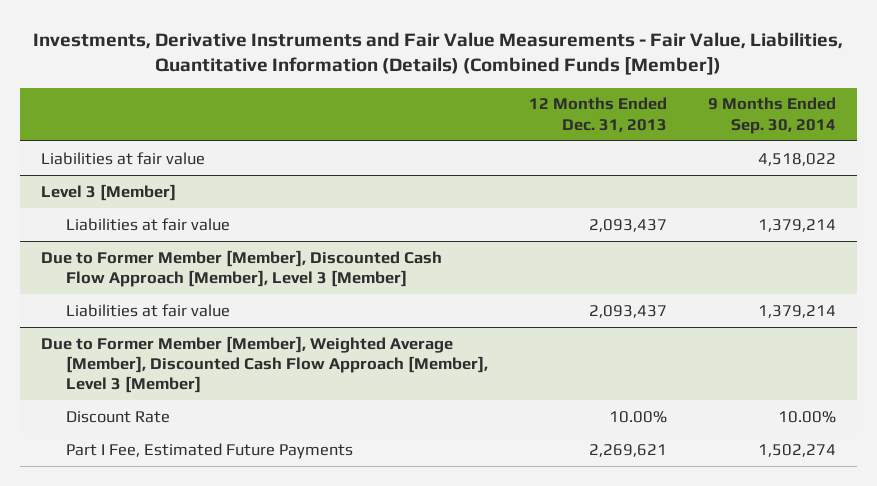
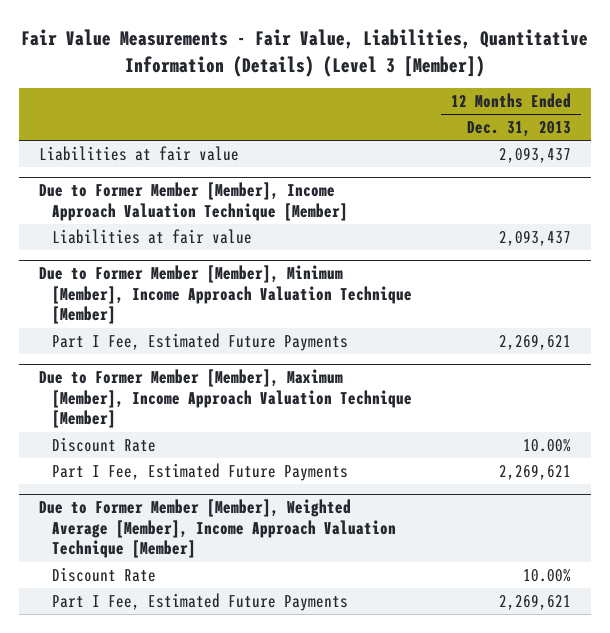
- Investments, Derivative Instruments and Fair Value Measurements - Fair Value, Liabilities, Quantitative Information (Details) (Combined Funds [Member])
+ Fair Value Measurements - Fair Value, Liabilities, Quantitative Information (Details) (Level 3 [Member])
- | 12 Months Ended Dec. 31, 2013 | 9 Months Ended Sep. 30, 2014
+ | 12 Months Ended Dec. 31, 2013
- Liabilities at fair value | | 4,518,022
- Level 3 [Member]
- Due to Former Member [Member], Discounted Cash Flow Approach [Member], Level 3 [Member]
+ Due to Former Member [Member], Income Approach Valuation Technique [Member]
- Due to Former Member [Member], Weighted Average [Member], Discounted Cash Flow Approach [Member], Level 3 [Member]
+ Due to Former Member [Member], Minimum [Member], Income Approach Valuation Technique [Member]
+ Part I Fee, Estimated Future Payments | 2,269,621
+ Due to Former Member [Member], Maximum [Member], Income Approach Valuation Technique [Member]
+ Due to Former Member [Member], Weighted Average [Member], Income Approach Valuation Technique [Member]
+ Discount Rate | 10.00%
+ Part I Fee, Estimated Future Payments | 2,269,621

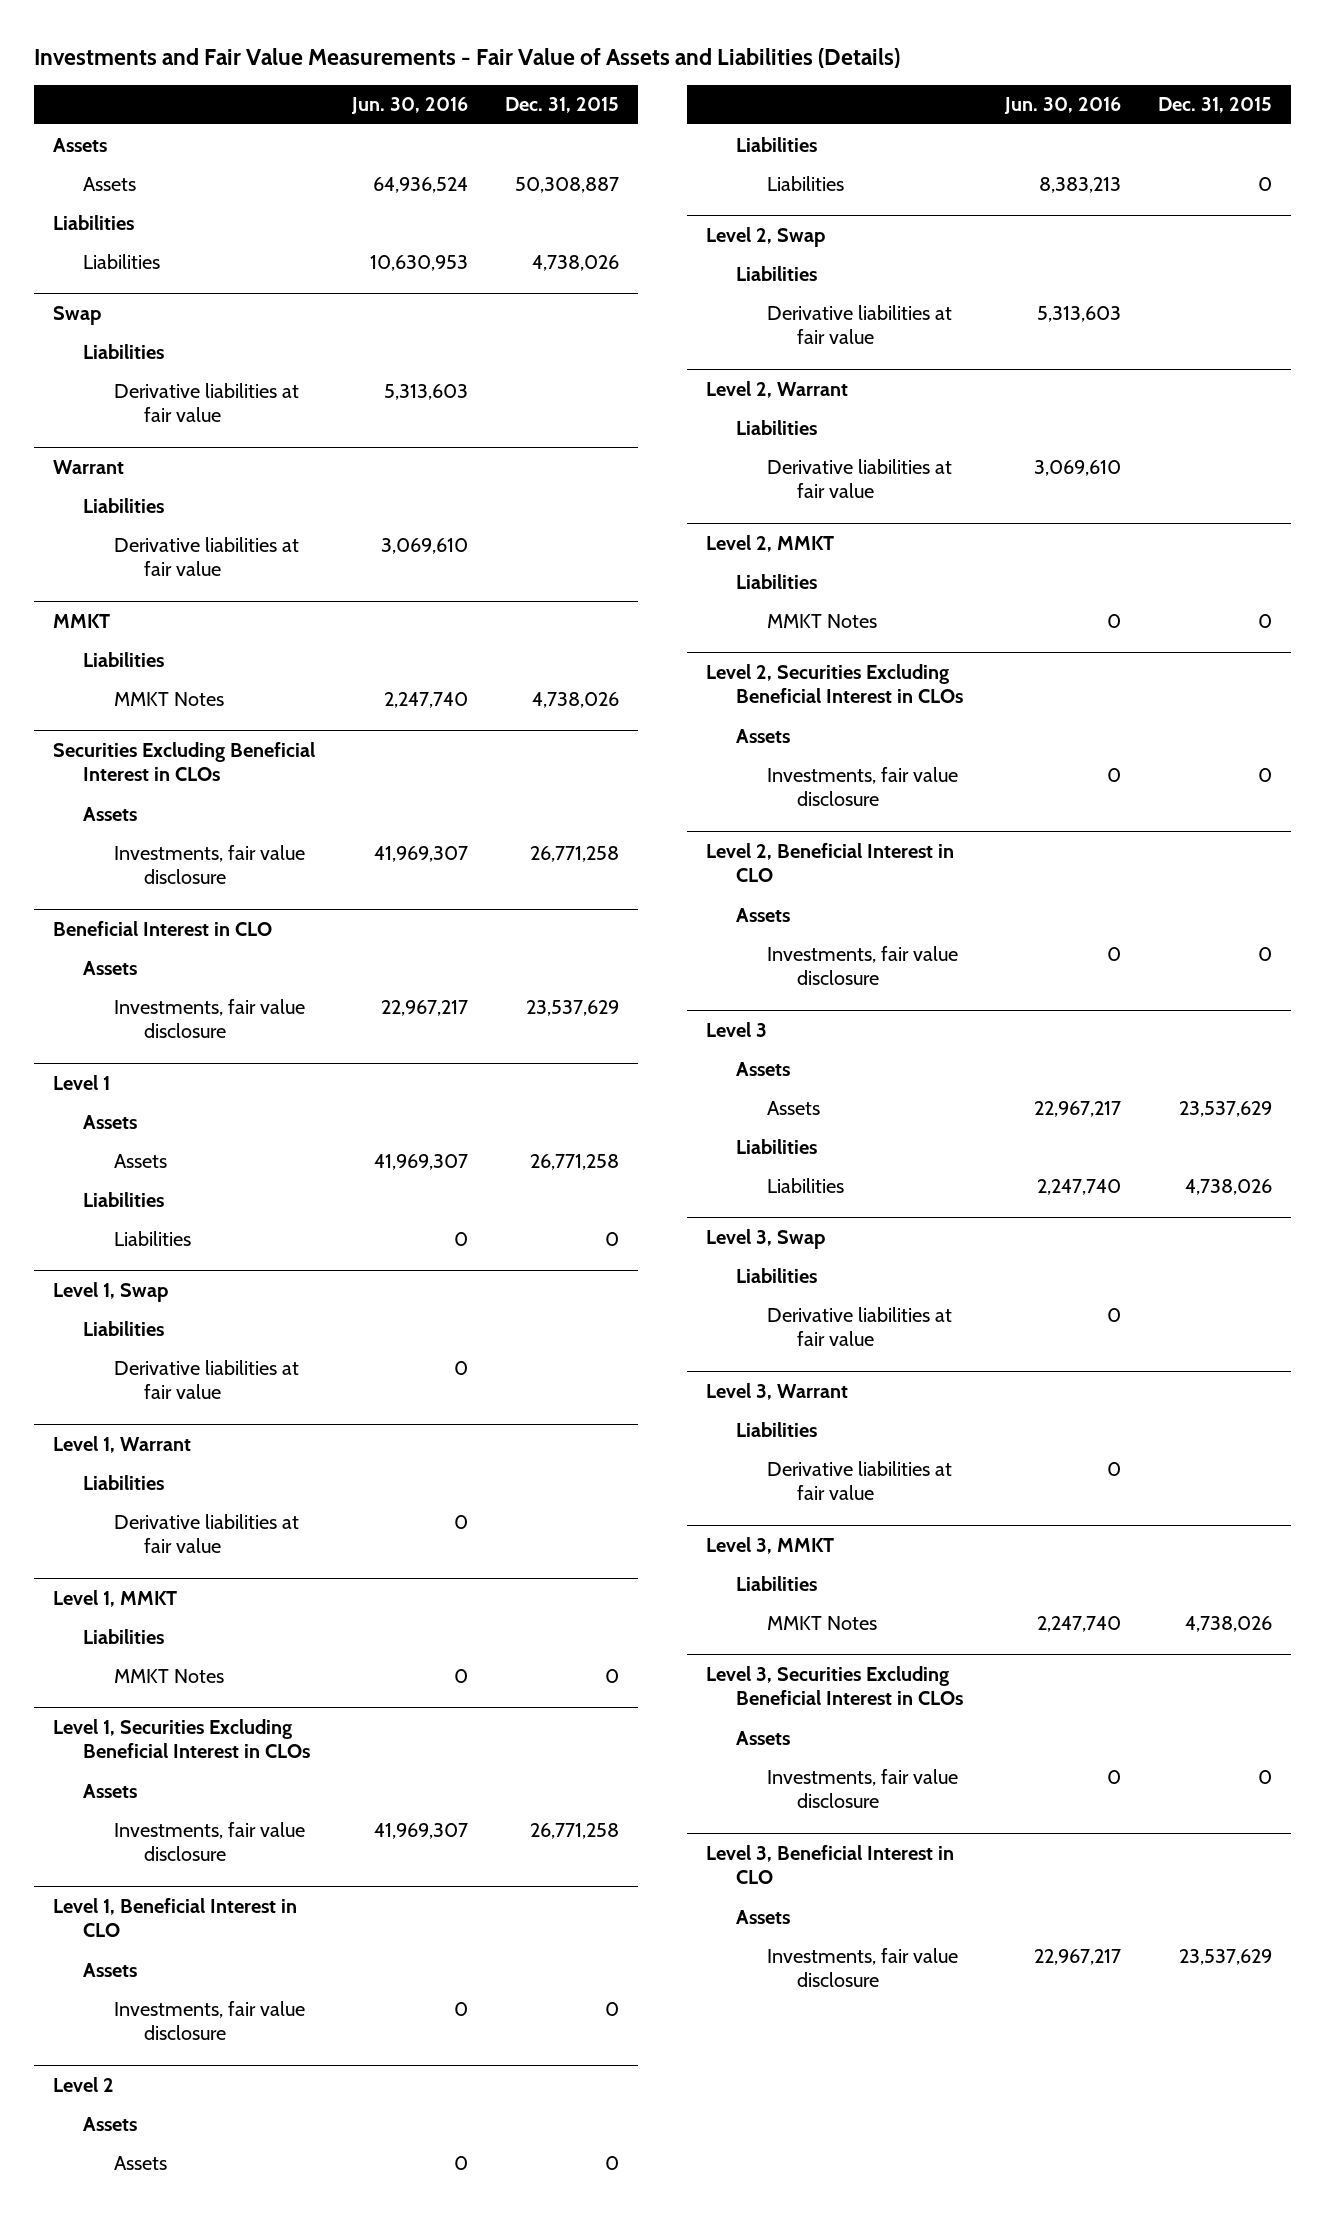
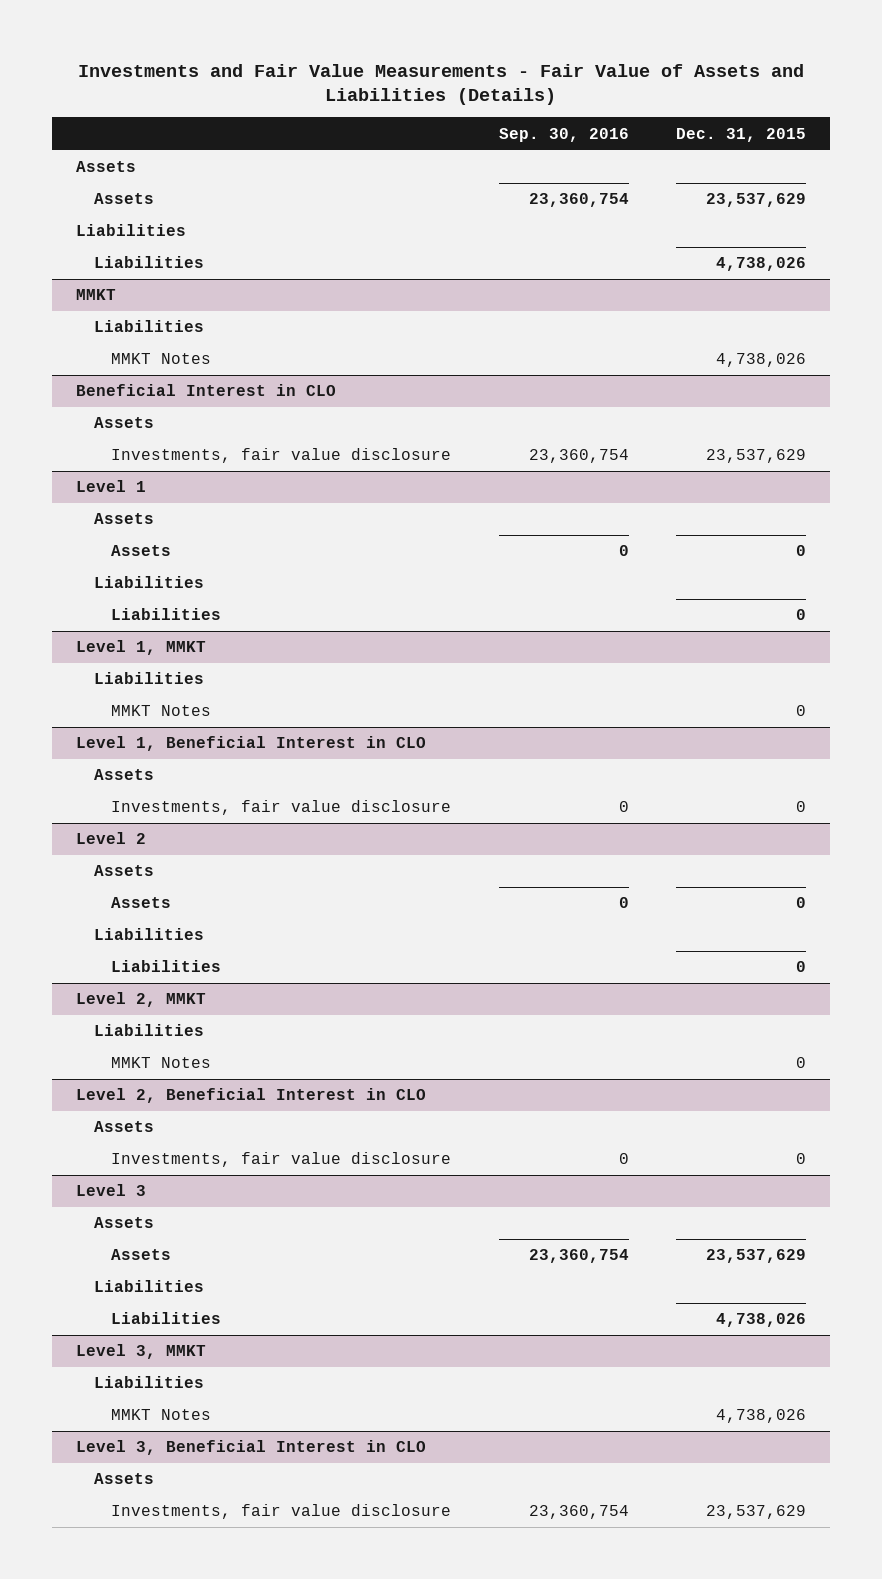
- | Jun. 30, 2016 | Dec. 31, 2015
+ | Sep. 30, 2016 | Dec. 31, 2015
- Assets | 64,936,524 | 50,308,887
+ Assets | 23,360,754 | 23,537,629
- Swap
- Liabilities
- Derivative liabilities at fair value | 5,313,603 |
- Warrant
- Liabilities
- Derivative liabilities at fair value | 3,069,610 |
- Securities Excluding Beneficial Interest in CLOs
- Assets
- Investments, fair value disclosure | 41,969,307 | 26,771,258
@ Level 1
- Assets | 41,969,307 | 26,771,258
+ Assets | 0 | 0
- Level 1, Swap
- Liabilities
- Derivative liabilities at fair value | 0 |
- Level 1, Warrant
- Liabilities
- Derivative liabilities at fair value | 0 |
- Level 1, Securities Excluding Beneficial Interest in CLOs
- Assets
- Investments, fair value disclosure | 41,969,307 | 26,771,258
- Level 2, Swap
- Liabilities
- Derivative liabilities at fair value | 5,313,603 |
- Level 2, Warrant
- Liabilities
- Derivative liabilities at fair value | 3,069,610 |
- Level 2, Securities Excluding Beneficial Interest in CLOs
- Assets
- Investments, fair value disclosure | 0 | 0
- Level 3, Swap
- Liabilities
- Derivative liabilities at fair value | 0 |
- Level 3, Warrant
- Liabilities
- Derivative liabilities at fair value | 0 |
- Level 3, Securities Excluding Beneficial Interest in CLOs
- Assets
- Investments, fair value disclosure | 0 | 0

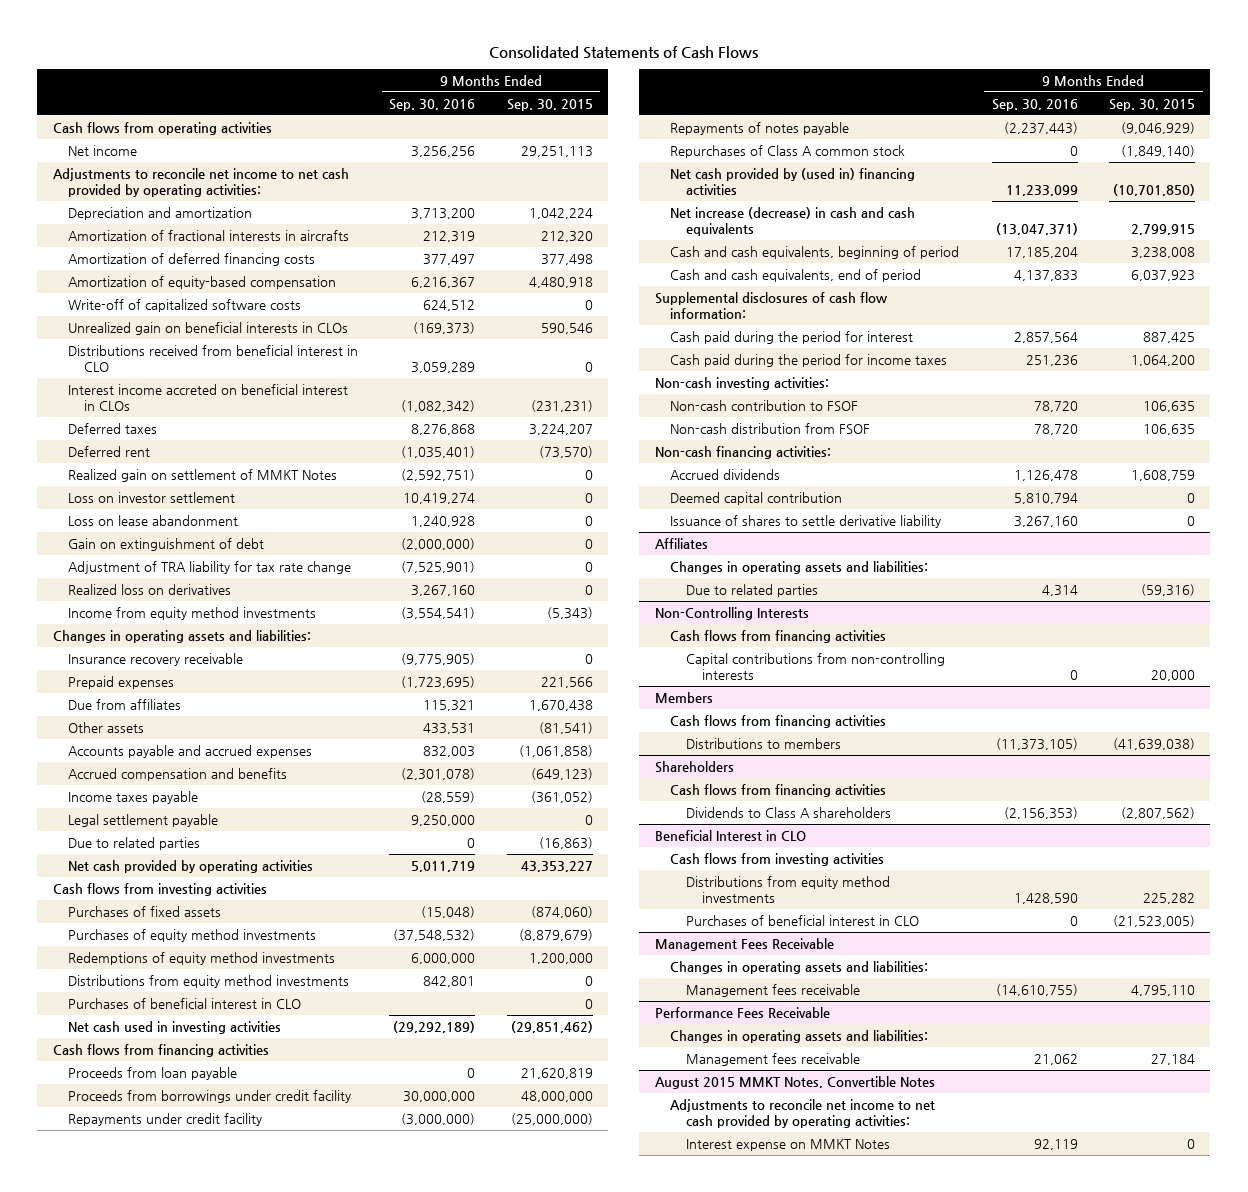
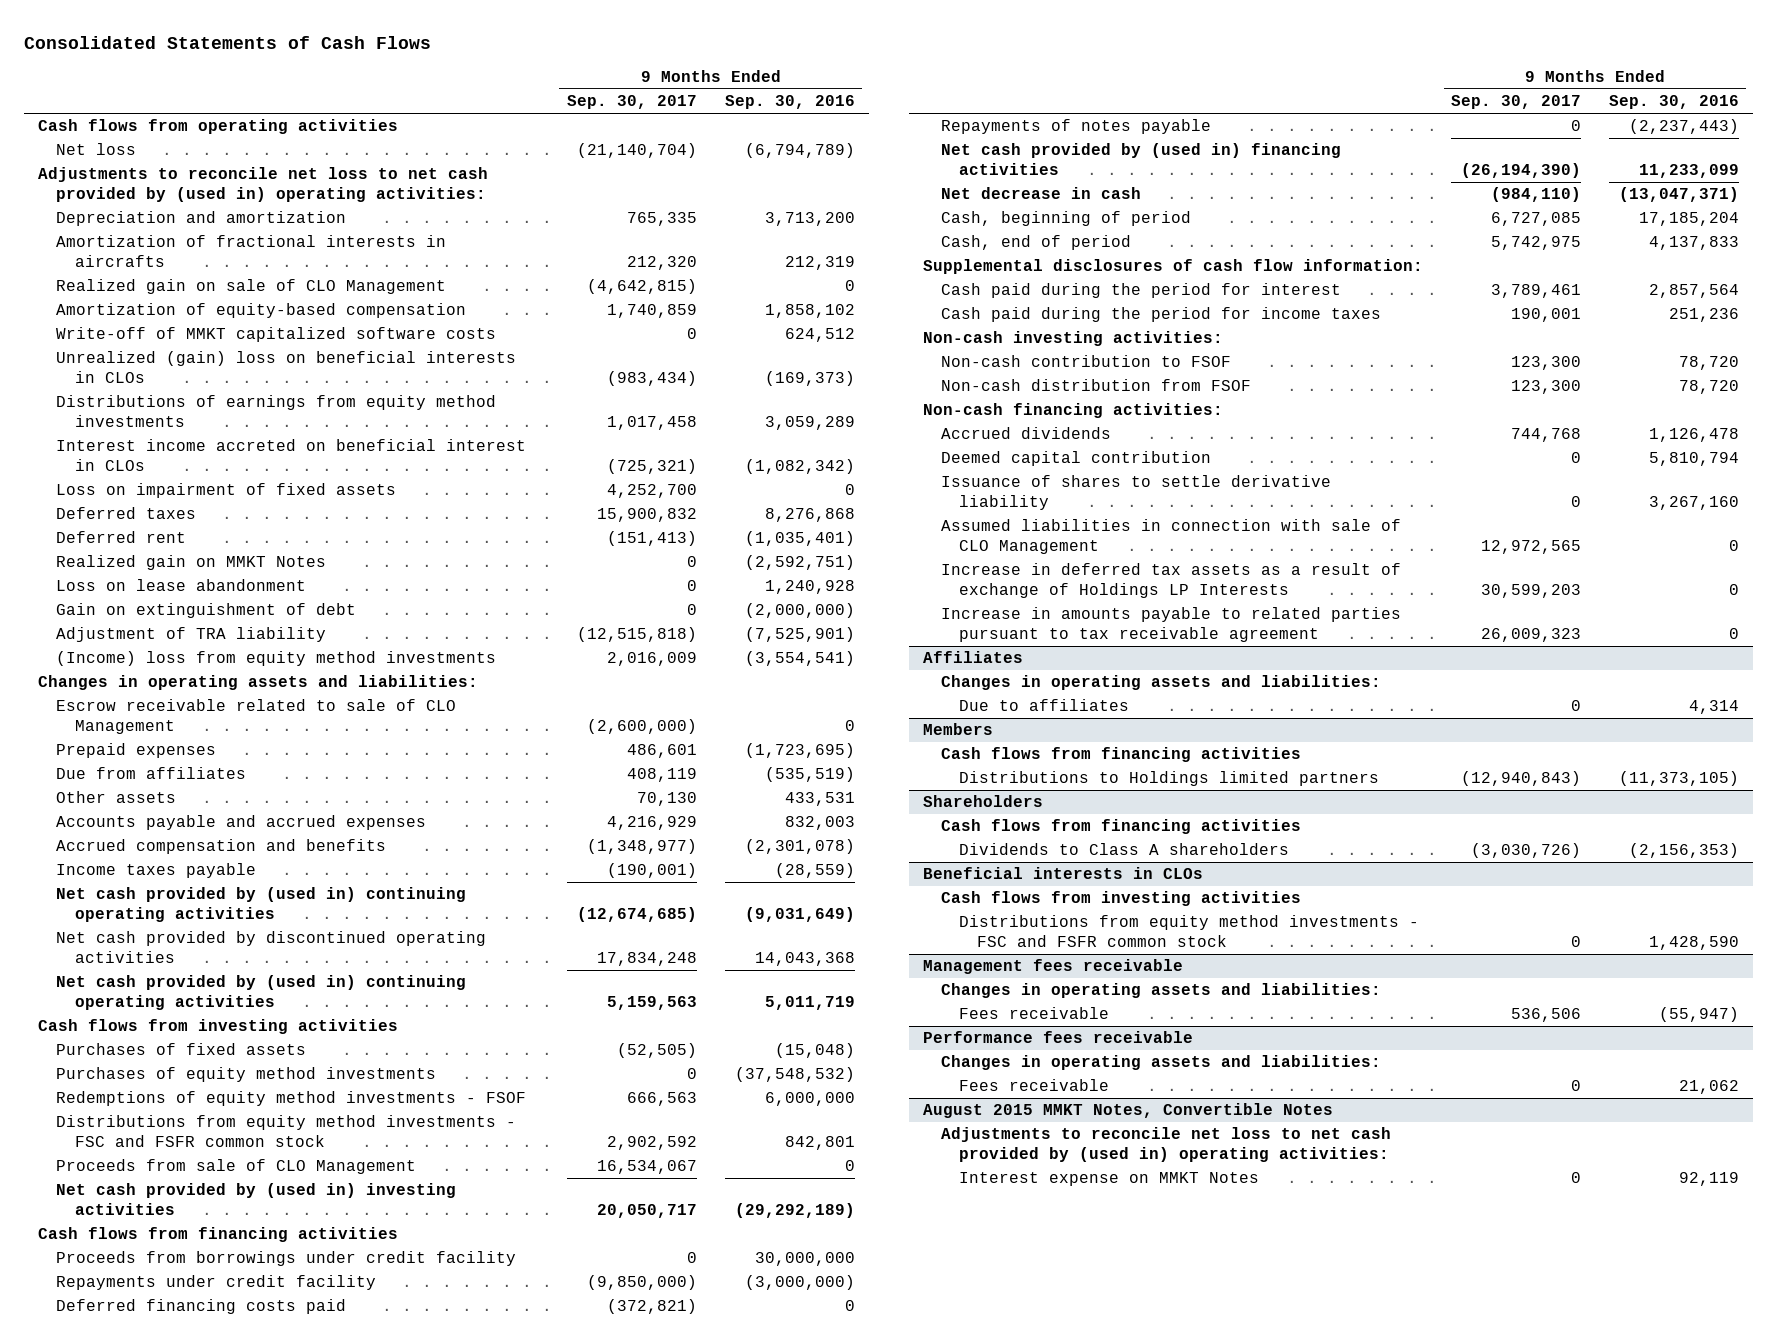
- | 9 Months Ended Sep. 30, 2016 | 9 Months Ended Sep. 30, 2015
+ | 9 Months Ended Sep. 30, 2017 | 9 Months Ended Sep. 30, 2016
- Net income | 3,256,256 | 29,251,113
- Adjustments to reconcile net income to net cash provided by operating activities:
+ Net loss | (21,140,704) | (6,794,789)
+ Adjustments to reconcile net loss to net cash provided by (used in) operating activities:
- Amortization of deferred financing costs | 377,497 | 377,498
- Amortization of equity-based compensation | 6,216,367 | 4,480,918
- Write-off of capitalized software costs | 624,512 | 0
- Unrealized gain on beneficial interests in CLOs | (169,373) | 590,546
- Distributions received from beneficial interest in CLO | 3,059,289 | 0
+ Realized gain on sale of CLO Management | (4,642,815) | 0
+ Amortization of equity-based compensation | 1,740,859 | 1,858,102
+ Write-off of MMKT capitalized software costs | 0 | 624,512
+ Unrealized (gain) loss on beneficial interests in CLOs | (983,434) | (169,373)
+ Distributions of earnings from equity method investments | 1,017,458 | 3,059,289
+ Loss on impairment of fixed assets | 4,252,700 | 0
- Realized gain on settlement of MMKT Notes | (2,592,751) | 0
- Loss on investor settlement | 10,419,274 | 0
+ Realized gain on MMKT Notes | 0 | (2,592,751)
- Adjustment of TRA liability for tax rate change | (7,525,901) | 0
- Realized loss on derivatives | 3,267,160 | 0
- Income from equity method investments | (3,554,541) | (5,343)
+ Adjustment of TRA liability | (12,515,818) | (7,525,901)
+ (Income) loss from equity method investments | 2,016,009 | (3,554,541)
- Insurance recovery receivable | (9,775,905) | 0
+ Escrow receivable related to sale of CLO Management | (2,600,000) | 0
- Due from affiliates | 115,321 | 1,670,438
+ Due from affiliates | 408,119 | (535,519)
- Legal settlement payable | 9,250,000 | 0
- Due to related parties | 0 | (16,863)
- Net cash provided by operating activities | 5,011,719 | 43,353,227
+ Net cash provided by (used in) continuing operating activities | (12,674,685) | (9,031,649)
+ Net cash provided by discontinued operating activities | 17,834,248 | 14,043,368
+ Net cash provided by (used in) continuing operating activities | 5,159,563 | 5,011,719
- Redemptions of equity method investments | 6,000,000 | 1,200,000
- Distributions from equity method investments | 842,801 | 0
- Purchases of beneficial interest in CLO | | 0
- Net cash used in investing activities | (29,292,189) | (29,851,462)
+ Redemptions of equity method investments - FSOF | 666,563 | 6,000,000
+ Distributions from equity method investments - FSC and FSFR common stock | 2,902,592 | 842,801
+ Proceeds from sale of CLO Management | 16,534,067 | 0
+ Net cash provided by (used in) investing activities | 20,050,717 | (29,292,189)
- Proceeds from loan payable | 0 | 21,620,819
+ Deferred financing costs paid | (372,821) | 0
- Repurchases of Class A common stock | 0 | (1,849,140)
- Net increase (decrease) in cash and cash equivalents | (13,047,371) | 2,799,915
- Cash and cash equivalents, beginning of period | 17,185,204 | 3,238,008
- Cash and cash equivalents, end of period | 4,137,833 | 6,037,923
+ Net decrease in cash | (984,110) | (13,047,371)
+ Cash, beginning of period | 6,727,085 | 17,185,204
+ Cash, end of period | 5,742,975 | 4,137,833
+ Assumed liabilities in connection with sale of CLO Management | 12,972,565 | 0
+ Increase in deferred tax assets as a result of exchange of Holdings LP Interests | 30,599,203 | 0
+ Increase in amounts payable to related parties pursuant to tax receivable agreement | 26,009,323 | 0
@ Affiliates
- Due to related parties | 4,314 | (59,316)
- Non-Controlling Interests
- Cash flows from financing activities
- Capital contributions from non-controlling interests | 0 | 20,000
@ Affiliates
+ Due to affiliates | 0 | 4,314
@ Members
- Distributions to members | (11,373,105) | (41,639,038)
+ Distributions to Holdings limited partners | (12,940,843) | (11,373,105)
- Beneficial Interest in CLO
+ Beneficial interests in CLOs
- Distributions from equity method investments | 1,428,590 | 225,282
- Purchases of beneficial interest in CLO | 0 | (21,523,005)
- Management Fees Receivable
+ Distributions from equity method investments - FSC and FSFR common stock | 0 | 1,428,590
+ Management fees receivable
- Management fees receivable | (14,610,755) | 4,795,110
- Performance Fees Receivable
+ Fees receivable | 536,506 | (55,947)
+ Performance fees receivable
- Management fees receivable | 21,062 | 27,184
+ Fees receivable | 0 | 21,062
@ August 2015 MMKT Notes, Convertible Notes
- Adjustments to reconcile net income to net cash provided by operating activities:
+ Adjustments to reconcile net loss to net cash provided by (used in) operating activities:

